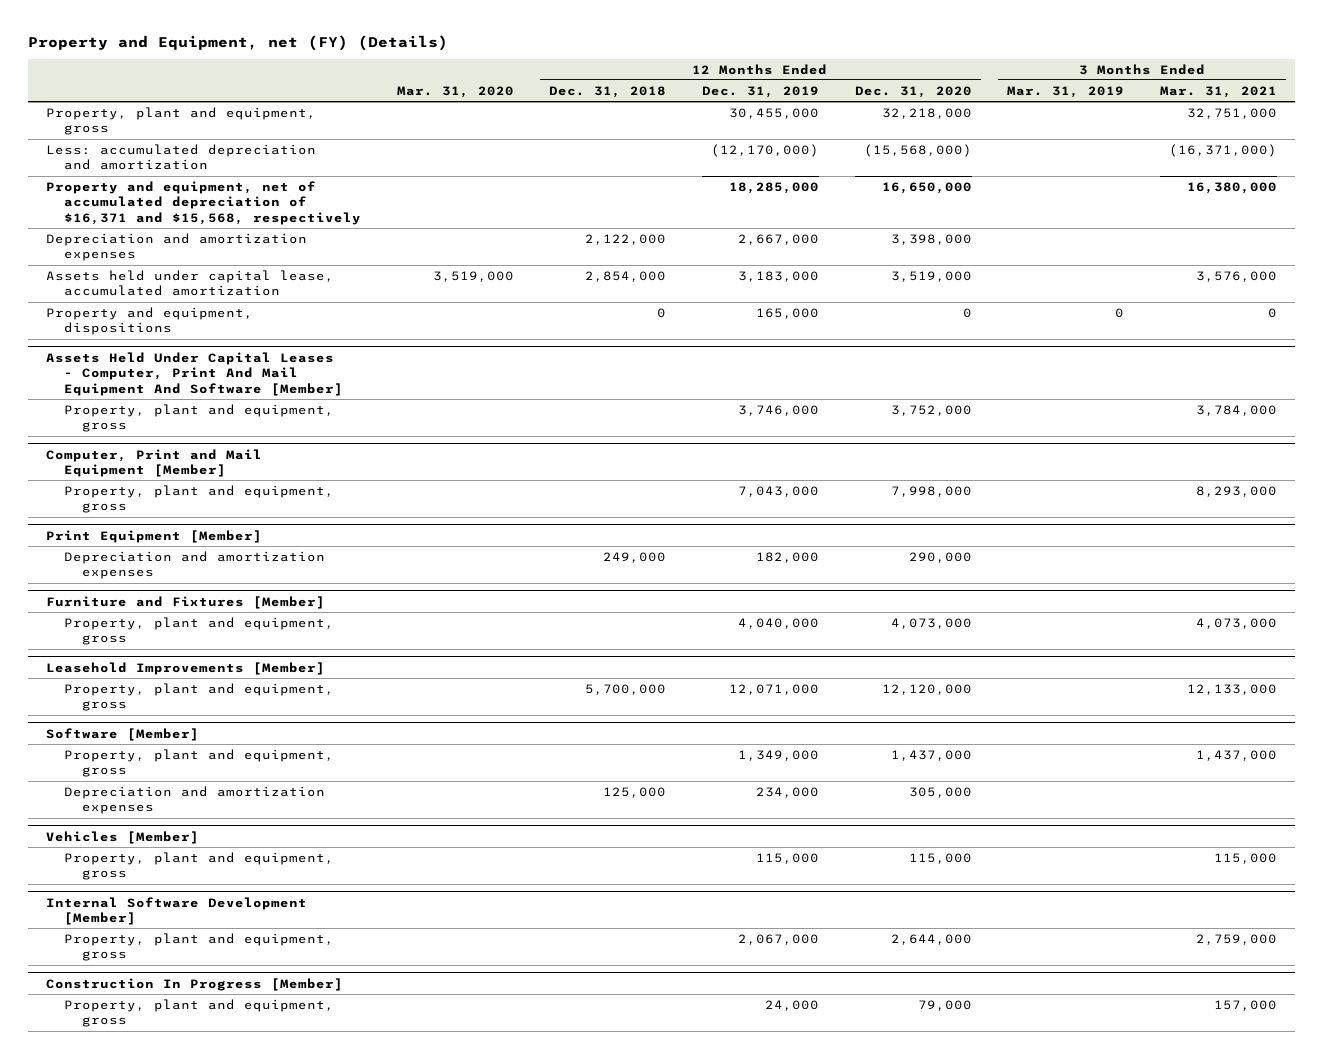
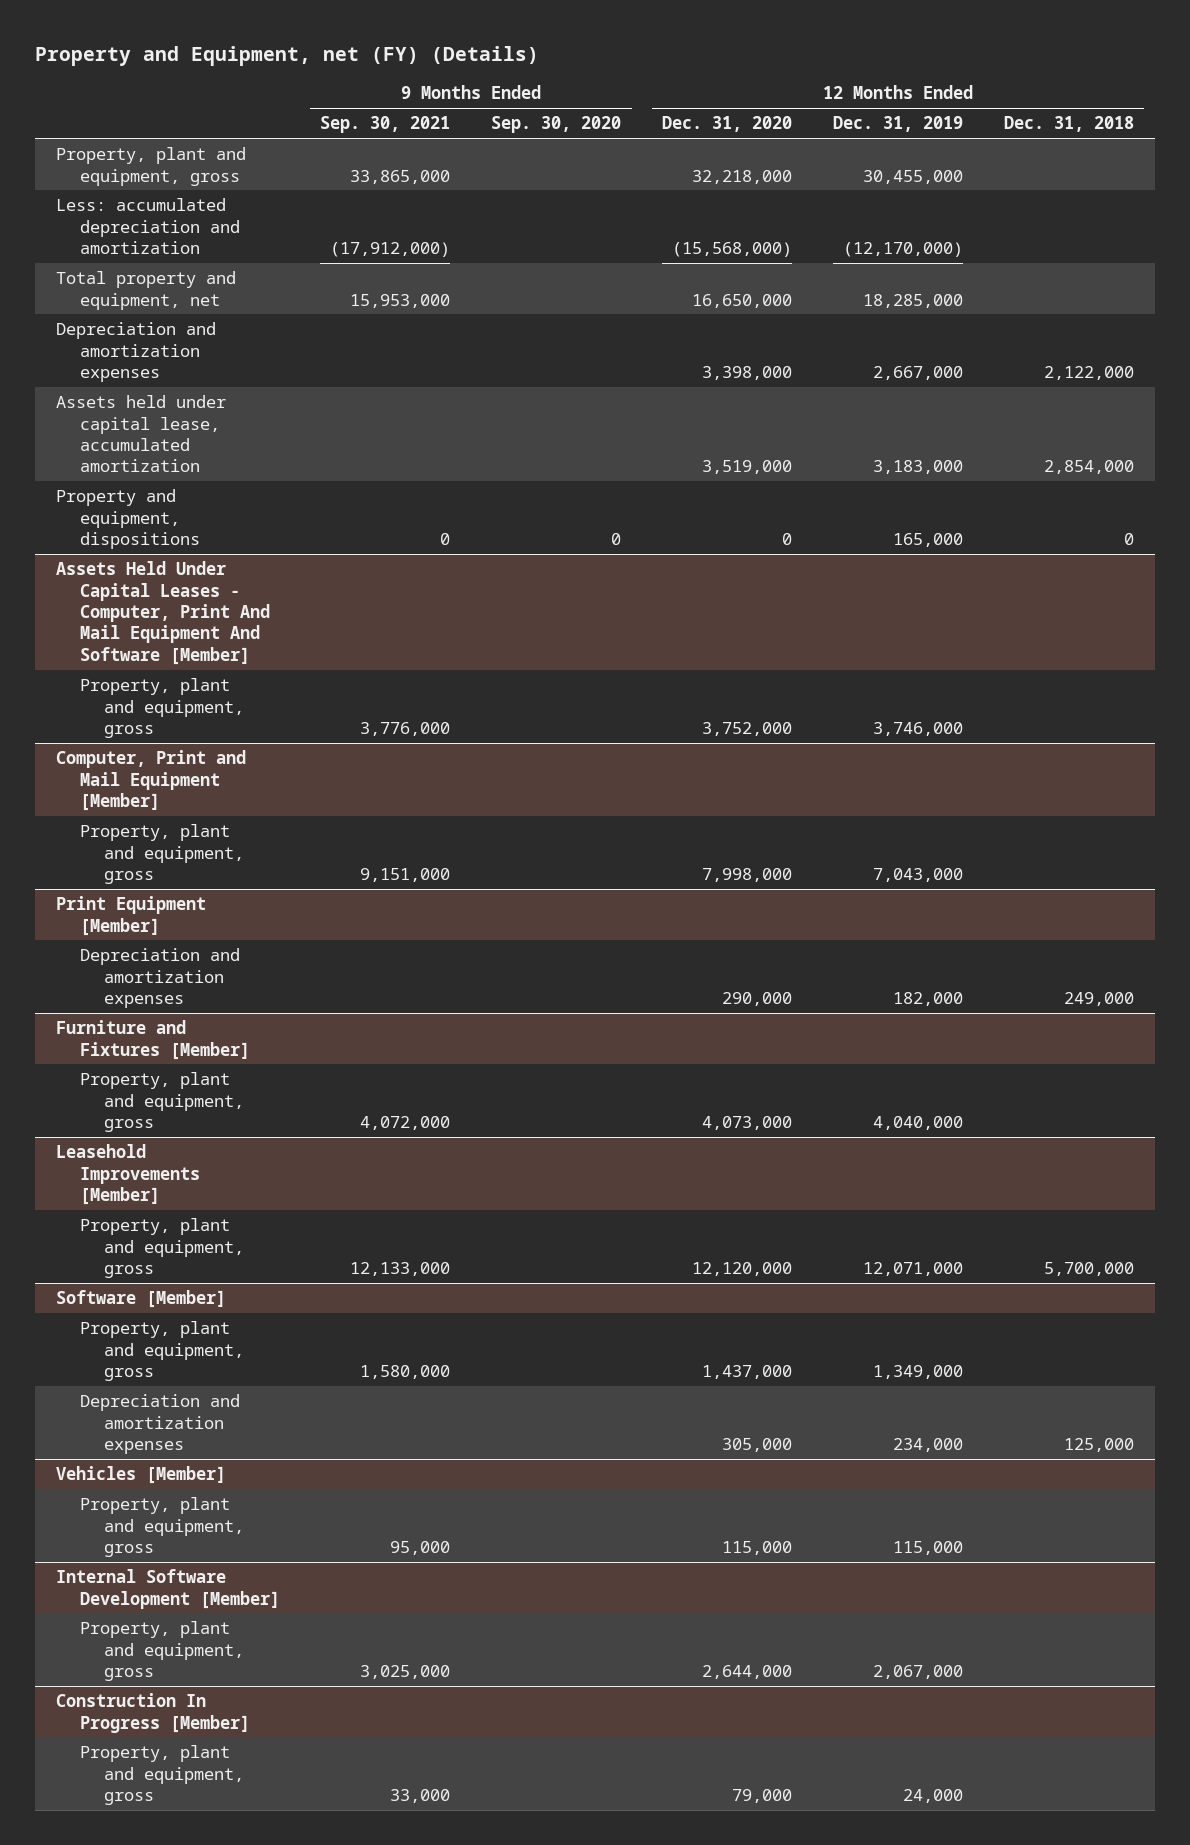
- | Mar. 31, 2020 | 12 Months Ended Dec. 31, 2018 | 12 Months Ended Dec. 31, 2019 | 12 Months Ended Dec. 31, 2020 | 3 Months Ended Mar. 31, 2019 | 3 Months Ended Mar. 31, 2021
+ | 9 Months Ended Sep. 30, 2021 | 9 Months Ended Sep. 30, 2020 | 12 Months Ended Dec. 31, 2020 | 12 Months Ended Dec. 31, 2019 | 12 Months Ended Dec. 31, 2018
- Property and equipment, net of accumulated depreciation of $16,371 and $15,568, respectively | | | 18,285,000 | 16,650,000 | | 16,380,000
+ Total property and equipment, net | 15,953,000 | | 16,650,000 | 18,285,000 |

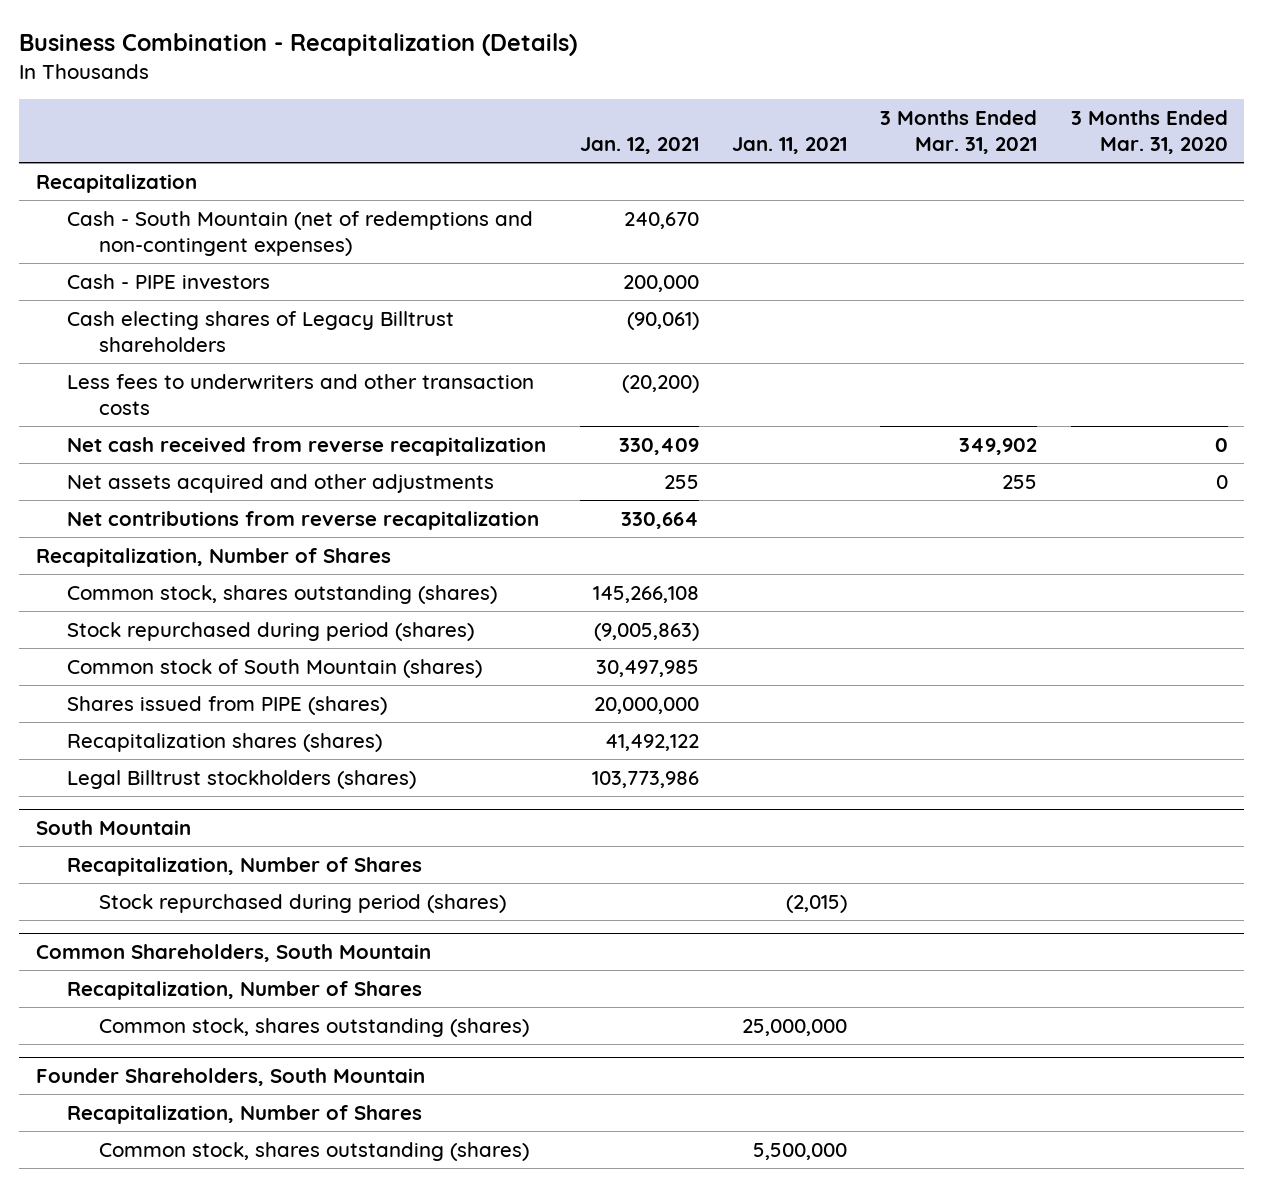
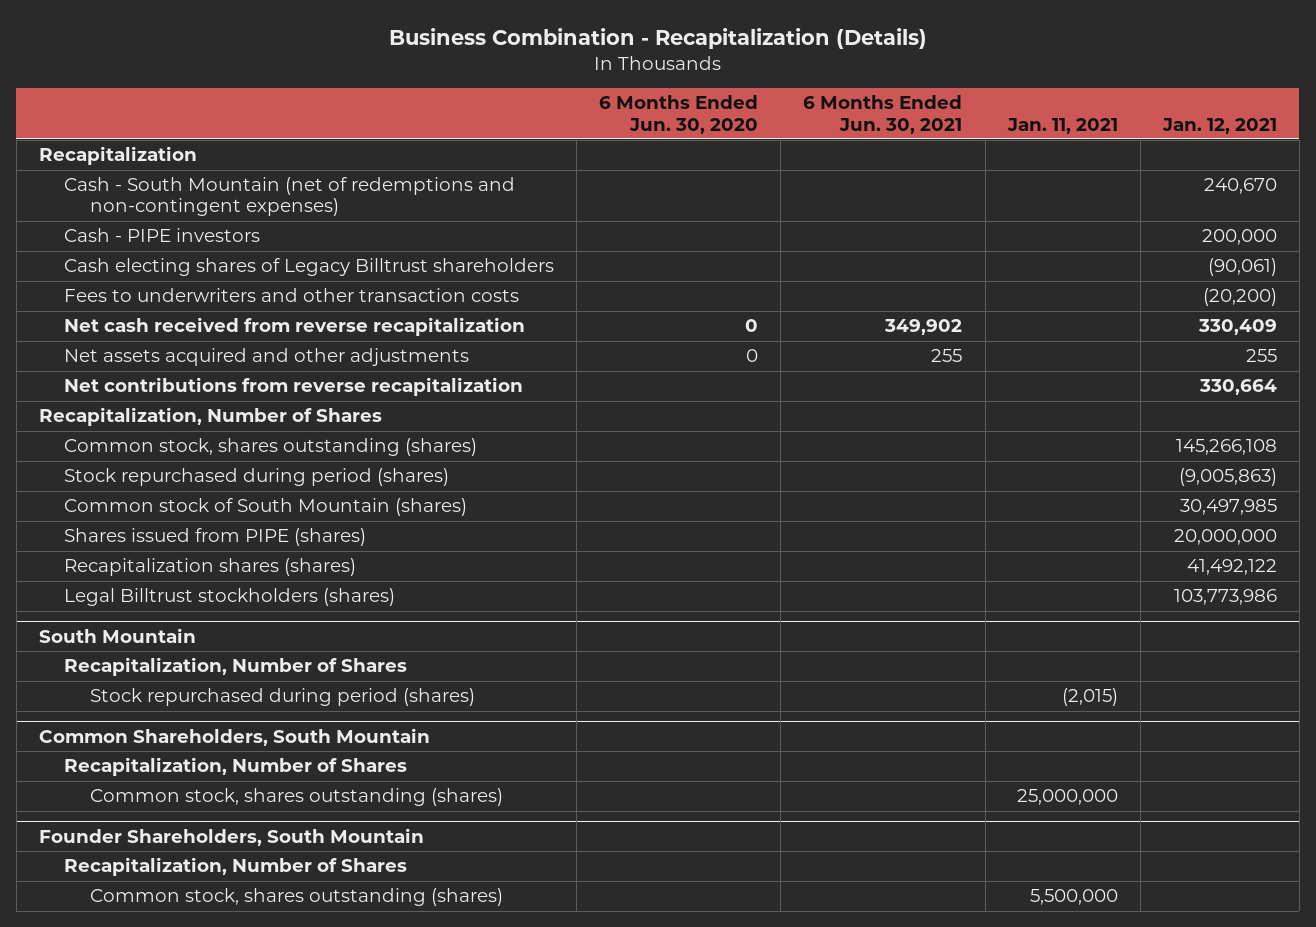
- | Jan. 12, 2021 | Jan. 11, 2021 | 3 Months Ended Mar. 31, 2021 | 3 Months Ended Mar. 31, 2020
+ | 6 Months Ended Jun. 30, 2020 | 6 Months Ended Jun. 30, 2021 | Jan. 11, 2021 | Jan. 12, 2021
- Less fees to underwriters and other transaction costs | (20,200) | | |
+ Fees to underwriters and other transaction costs | | | | (20,200)

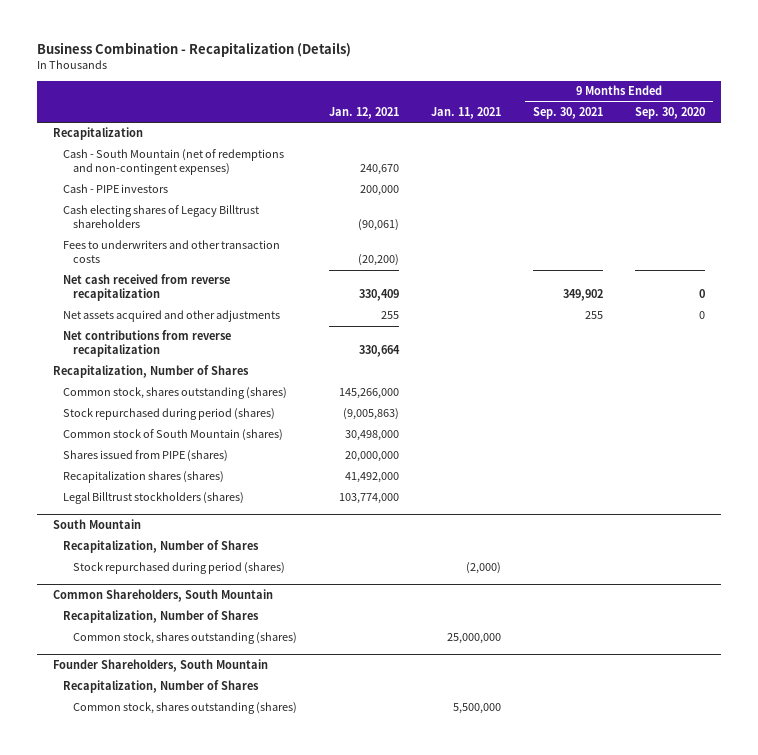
- | 6 Months Ended Jun. 30, 2020 | 6 Months Ended Jun. 30, 2021 | Jan. 11, 2021 | Jan. 12, 2021
+ | Jan. 12, 2021 | Jan. 11, 2021 | 9 Months Ended Sep. 30, 2021 | 9 Months Ended Sep. 30, 2020
- Common stock, shares outstanding (shares) | | | | 145,266,108
+ Common stock, shares outstanding (shares) | 145,266,000 | | |
- Common stock of South Mountain (shares) | | | | 30,497,985
+ Common stock of South Mountain (shares) | 30,498,000 | | |
- Recapitalization shares (shares) | | | | 41,492,122
- Legal Billtrust stockholders (shares) | | | | 103,773,986
+ Recapitalization shares (shares) | 41,492,000 | | |
+ Legal Billtrust stockholders (shares) | 103,774,000 | | |
@ South Mountain
- Stock repurchased during period (shares) | | | (2,015) |
+ Stock repurchased during period (shares) | | (2,000) | |

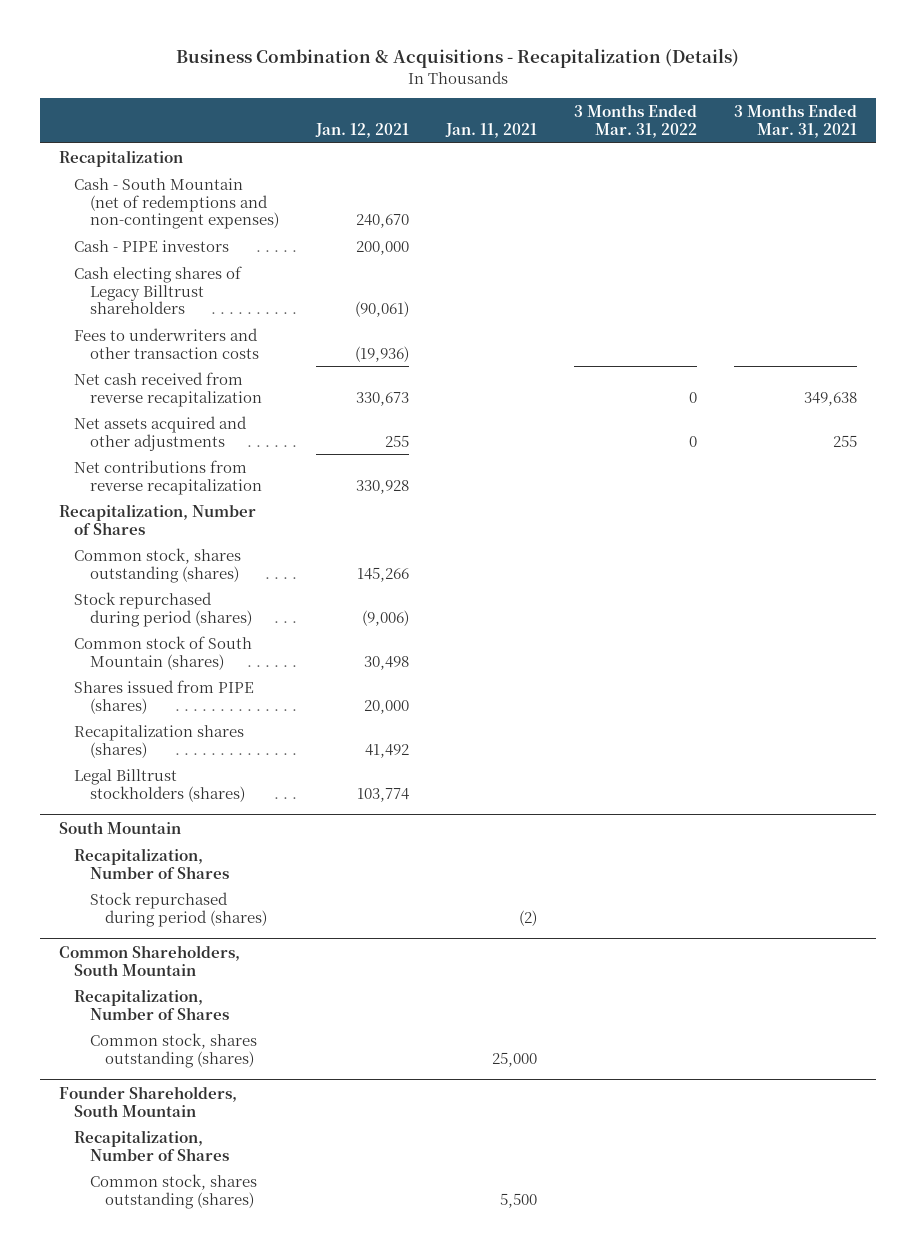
- Business Combination - Recapitalization (Details)
+ Business Combination & Acquisitions - Recapitalization (Details)
- | Jan. 12, 2021 | Jan. 11, 2021 | 9 Months Ended Sep. 30, 2021 | 9 Months Ended Sep. 30, 2020
+ | Jan. 12, 2021 | Jan. 11, 2021 | 3 Months Ended Mar. 31, 2022 | 3 Months Ended Mar. 31, 2021
- Fees to underwriters and other transaction costs | (20,200) | | |
- Net cash received from reverse recapitalization | 330,409 | | 349,902 | 0
+ Fees to underwriters and other transaction costs | (19,936) | | |
+ Net cash received from reverse recapitalization | 330,673 | | 0 | 349,638
- Net contributions from reverse recapitalization | 330,664 | | |
+ Net contributions from reverse recapitalization | 330,928 | | |
- Common stock, shares outstanding (shares) | 145,266,000 | | |
- Stock repurchased during period (shares) | (9,005,863) | | |
- Common stock of South Mountain (shares) | 30,498,000 | | |
- Shares issued from PIPE (shares) | 20,000,000 | | |
- Recapitalization shares (shares) | 41,492,000 | | |
- Legal Billtrust stockholders (shares) | 103,774,000 | | |
+ Common stock, shares outstanding (shares) | 145,266 | | |
+ Stock repurchased during period (shares) | (9,006) | | |
+ Common stock of South Mountain (shares) | 30,498 | | |
+ Shares issued from PIPE (shares) | 20,000 | | |
+ Recapitalization shares (shares) | 41,492 | | |
+ Legal Billtrust stockholders (shares) | 103,774 | | |
@ South Mountain
- Stock repurchased during period (shares) | | (2,000) | |
+ Stock repurchased during period (shares) | | (2) | |
@ Common Shareholders, South Mountain
- Common stock, shares outstanding (shares) | | 25,000,000 | |
+ Common stock, shares outstanding (shares) | | 25,000 | |
@ Founder Shareholders, South Mountain
- Common stock, shares outstanding (shares) | | 5,500,000 | |
+ Common stock, shares outstanding (shares) | | 5,500 | |

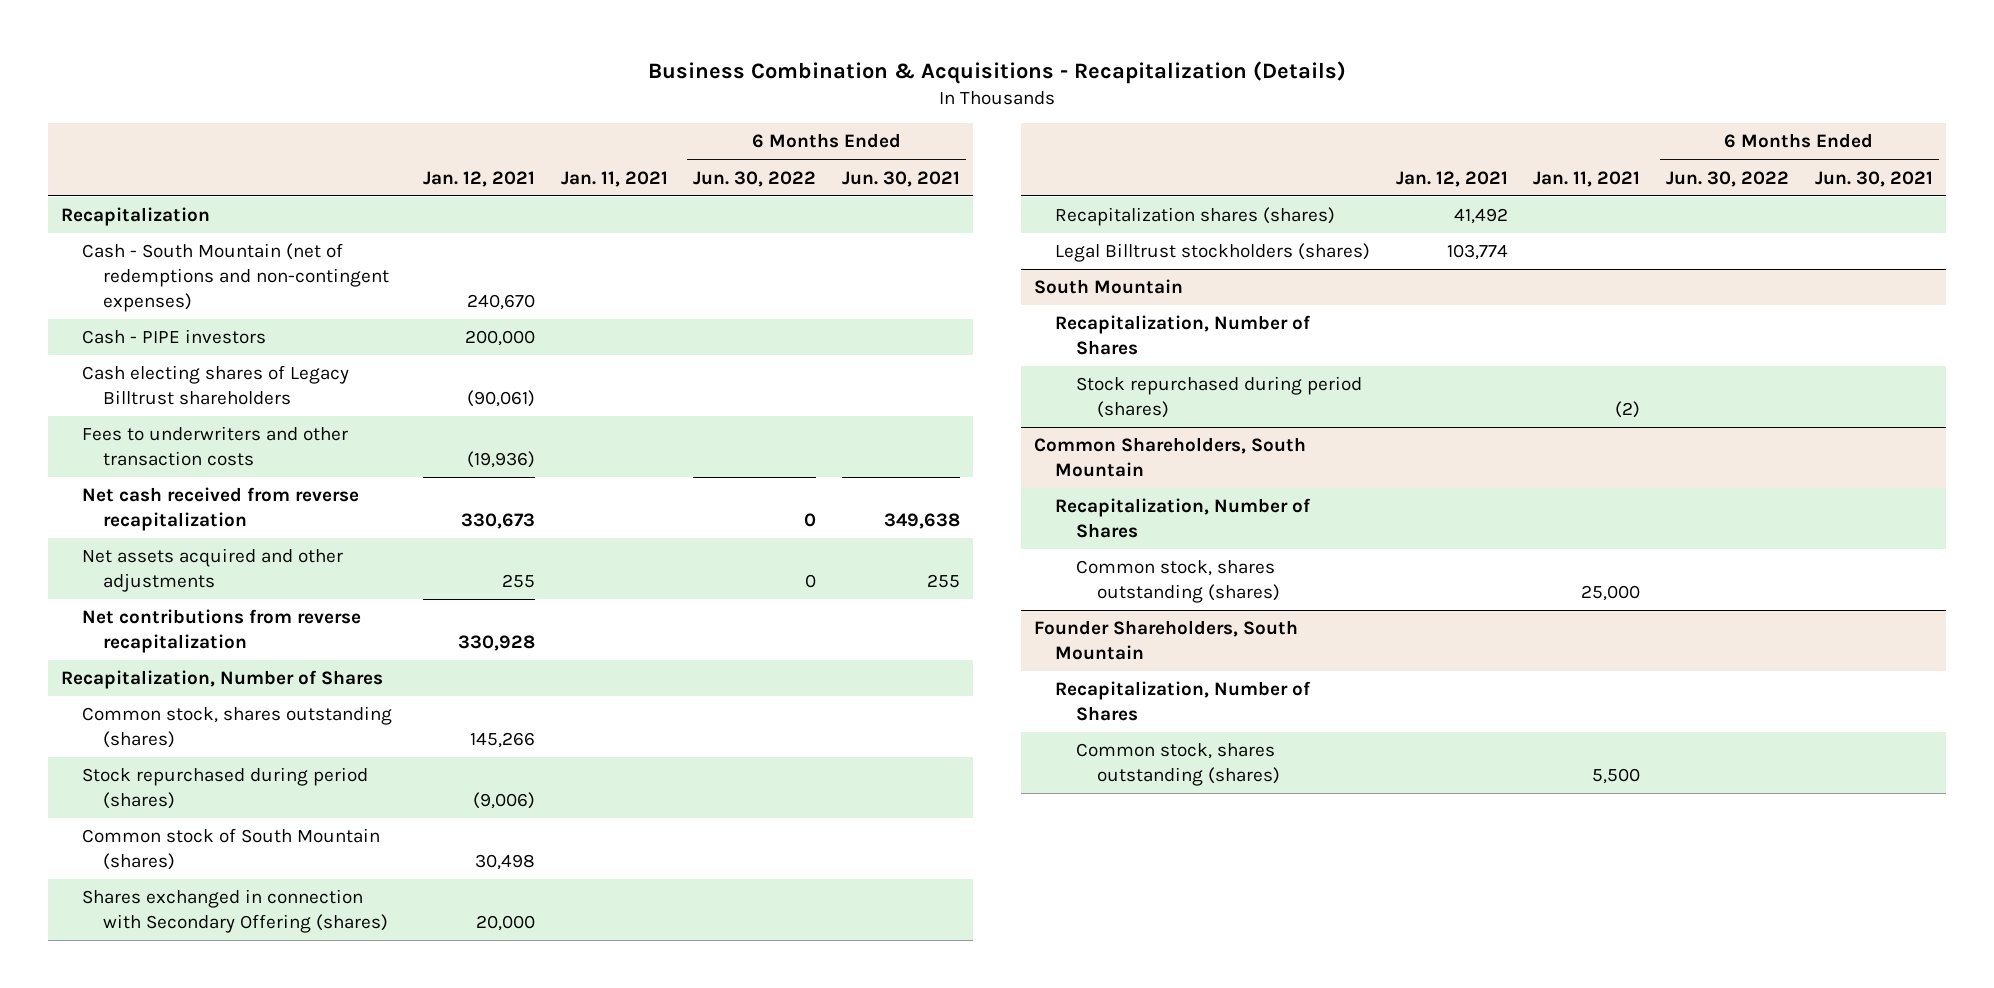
- | Jan. 12, 2021 | Jan. 11, 2021 | 3 Months Ended Mar. 31, 2022 | 3 Months Ended Mar. 31, 2021
+ | Jan. 12, 2021 | Jan. 11, 2021 | 6 Months Ended Jun. 30, 2022 | 6 Months Ended Jun. 30, 2021
- Shares issued from PIPE (shares) | 20,000 | | |
+ Shares exchanged in connection with Secondary Offering (shares) | 20,000 | | |

